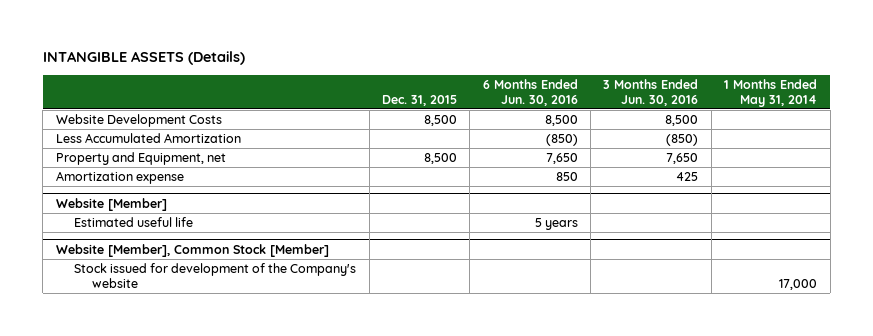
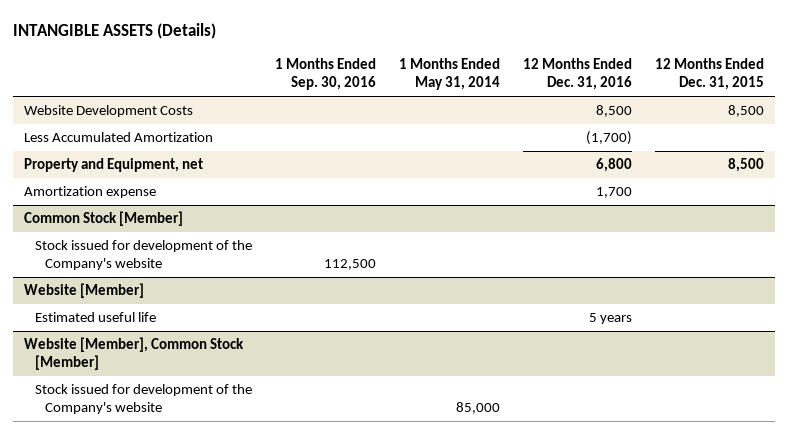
- | Dec. 31, 2015 | 6 Months Ended Jun. 30, 2016 | 3 Months Ended Jun. 30, 2016 | 1 Months Ended May 31, 2014
+ | 1 Months Ended Sep. 30, 2016 | 1 Months Ended May 31, 2014 | 12 Months Ended Dec. 31, 2016 | 12 Months Ended Dec. 31, 2015
+ Common Stock [Member]
+ Stock issued for development of the Company's website | 112,500 | | |
@ Website [Member], Common Stock [Member]
- Stock issued for development of the Company's website | | | | 17,000
+ Stock issued for development of the Company's website | | 85,000 | |

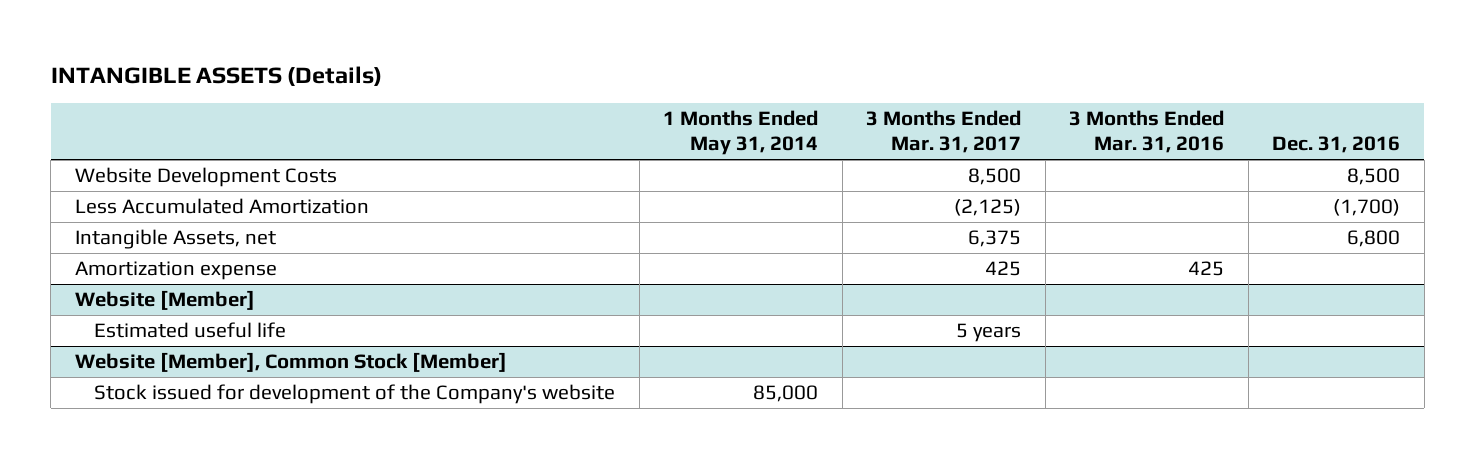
- | 1 Months Ended Sep. 30, 2016 | 1 Months Ended May 31, 2014 | 12 Months Ended Dec. 31, 2016 | 12 Months Ended Dec. 31, 2015
+ | 1 Months Ended May 31, 2014 | 3 Months Ended Mar. 31, 2017 | 3 Months Ended Mar. 31, 2016 | Dec. 31, 2016
- Property and Equipment, net | | | 6,800 | 8,500
+ Intangible Assets, net | | 6,375 | | 6,800
- Common Stock [Member]
- Stock issued for development of the Company's website | 112,500 | | |

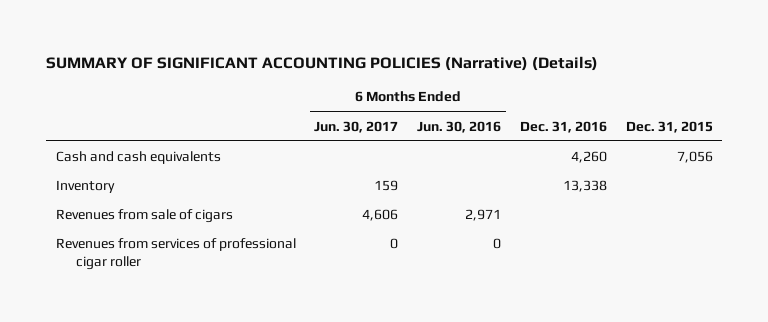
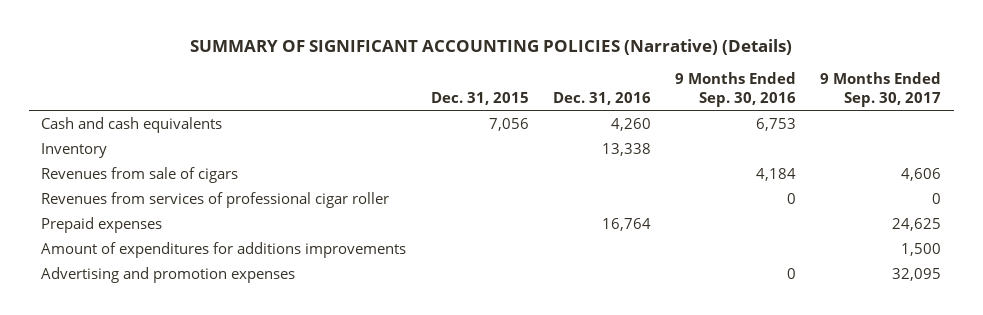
- | 6 Months Ended Jun. 30, 2017 | 6 Months Ended Jun. 30, 2016 | Dec. 31, 2016 | Dec. 31, 2015
+ | Dec. 31, 2015 | Dec. 31, 2016 | 9 Months Ended Sep. 30, 2016 | 9 Months Ended Sep. 30, 2017
+ Prepaid expenses | | 16,764 | | 24,625
+ Amount of expenditures for additions improvements | | | | 1,500
+ Advertising and promotion expenses | | | 0 | 32,095

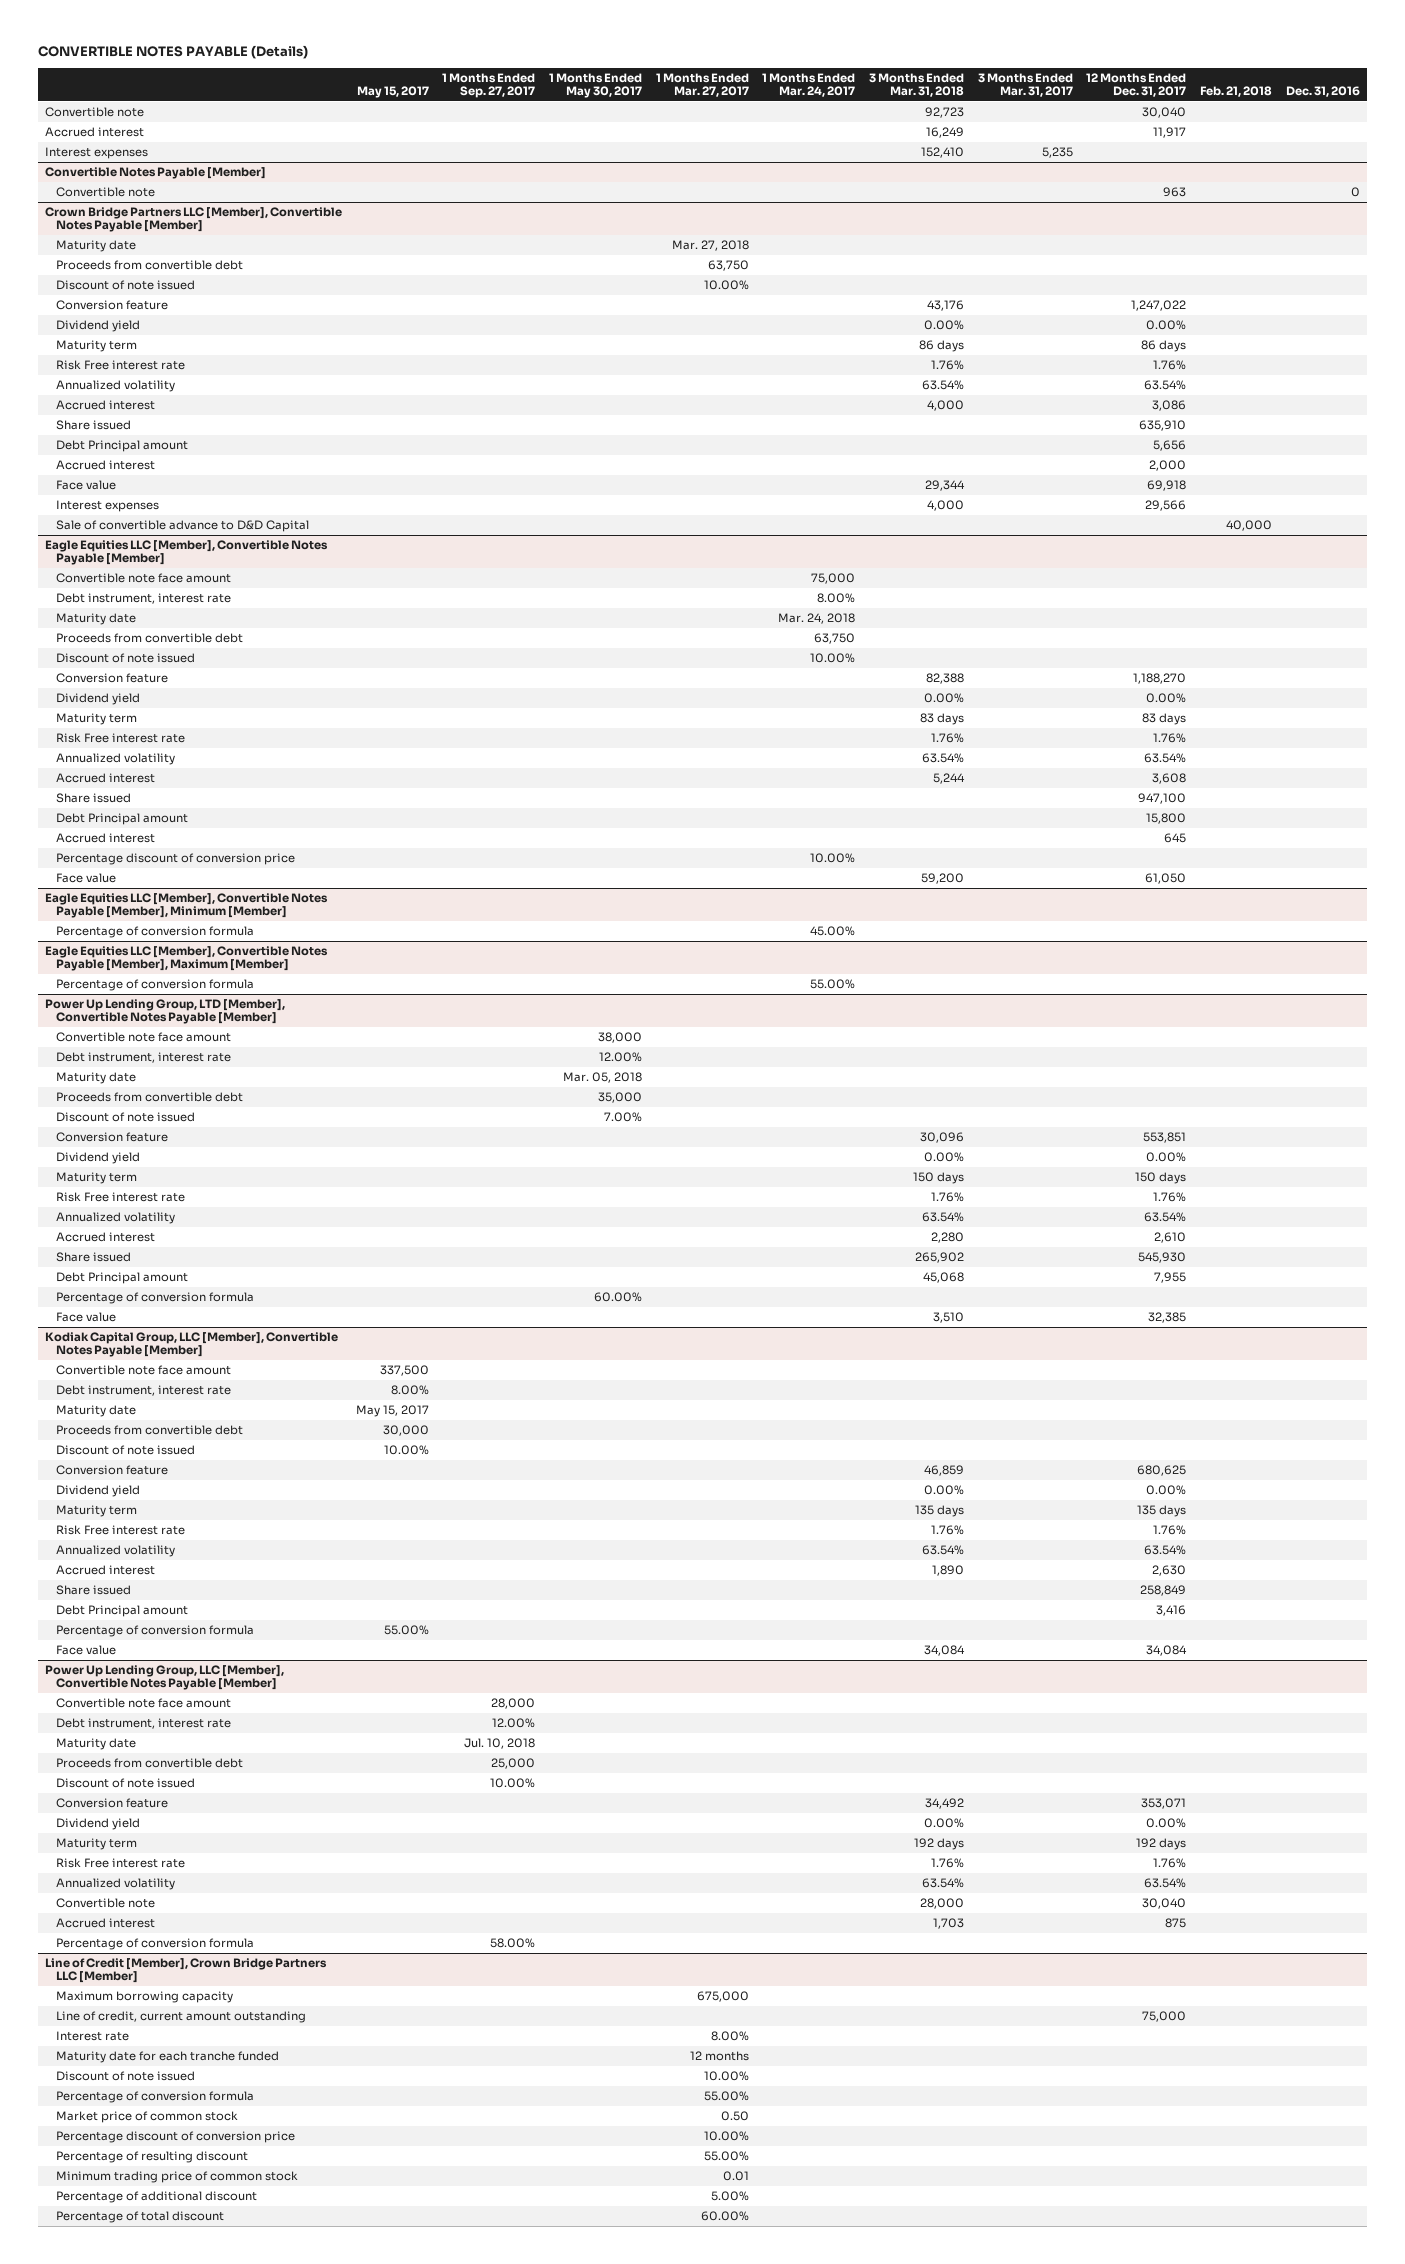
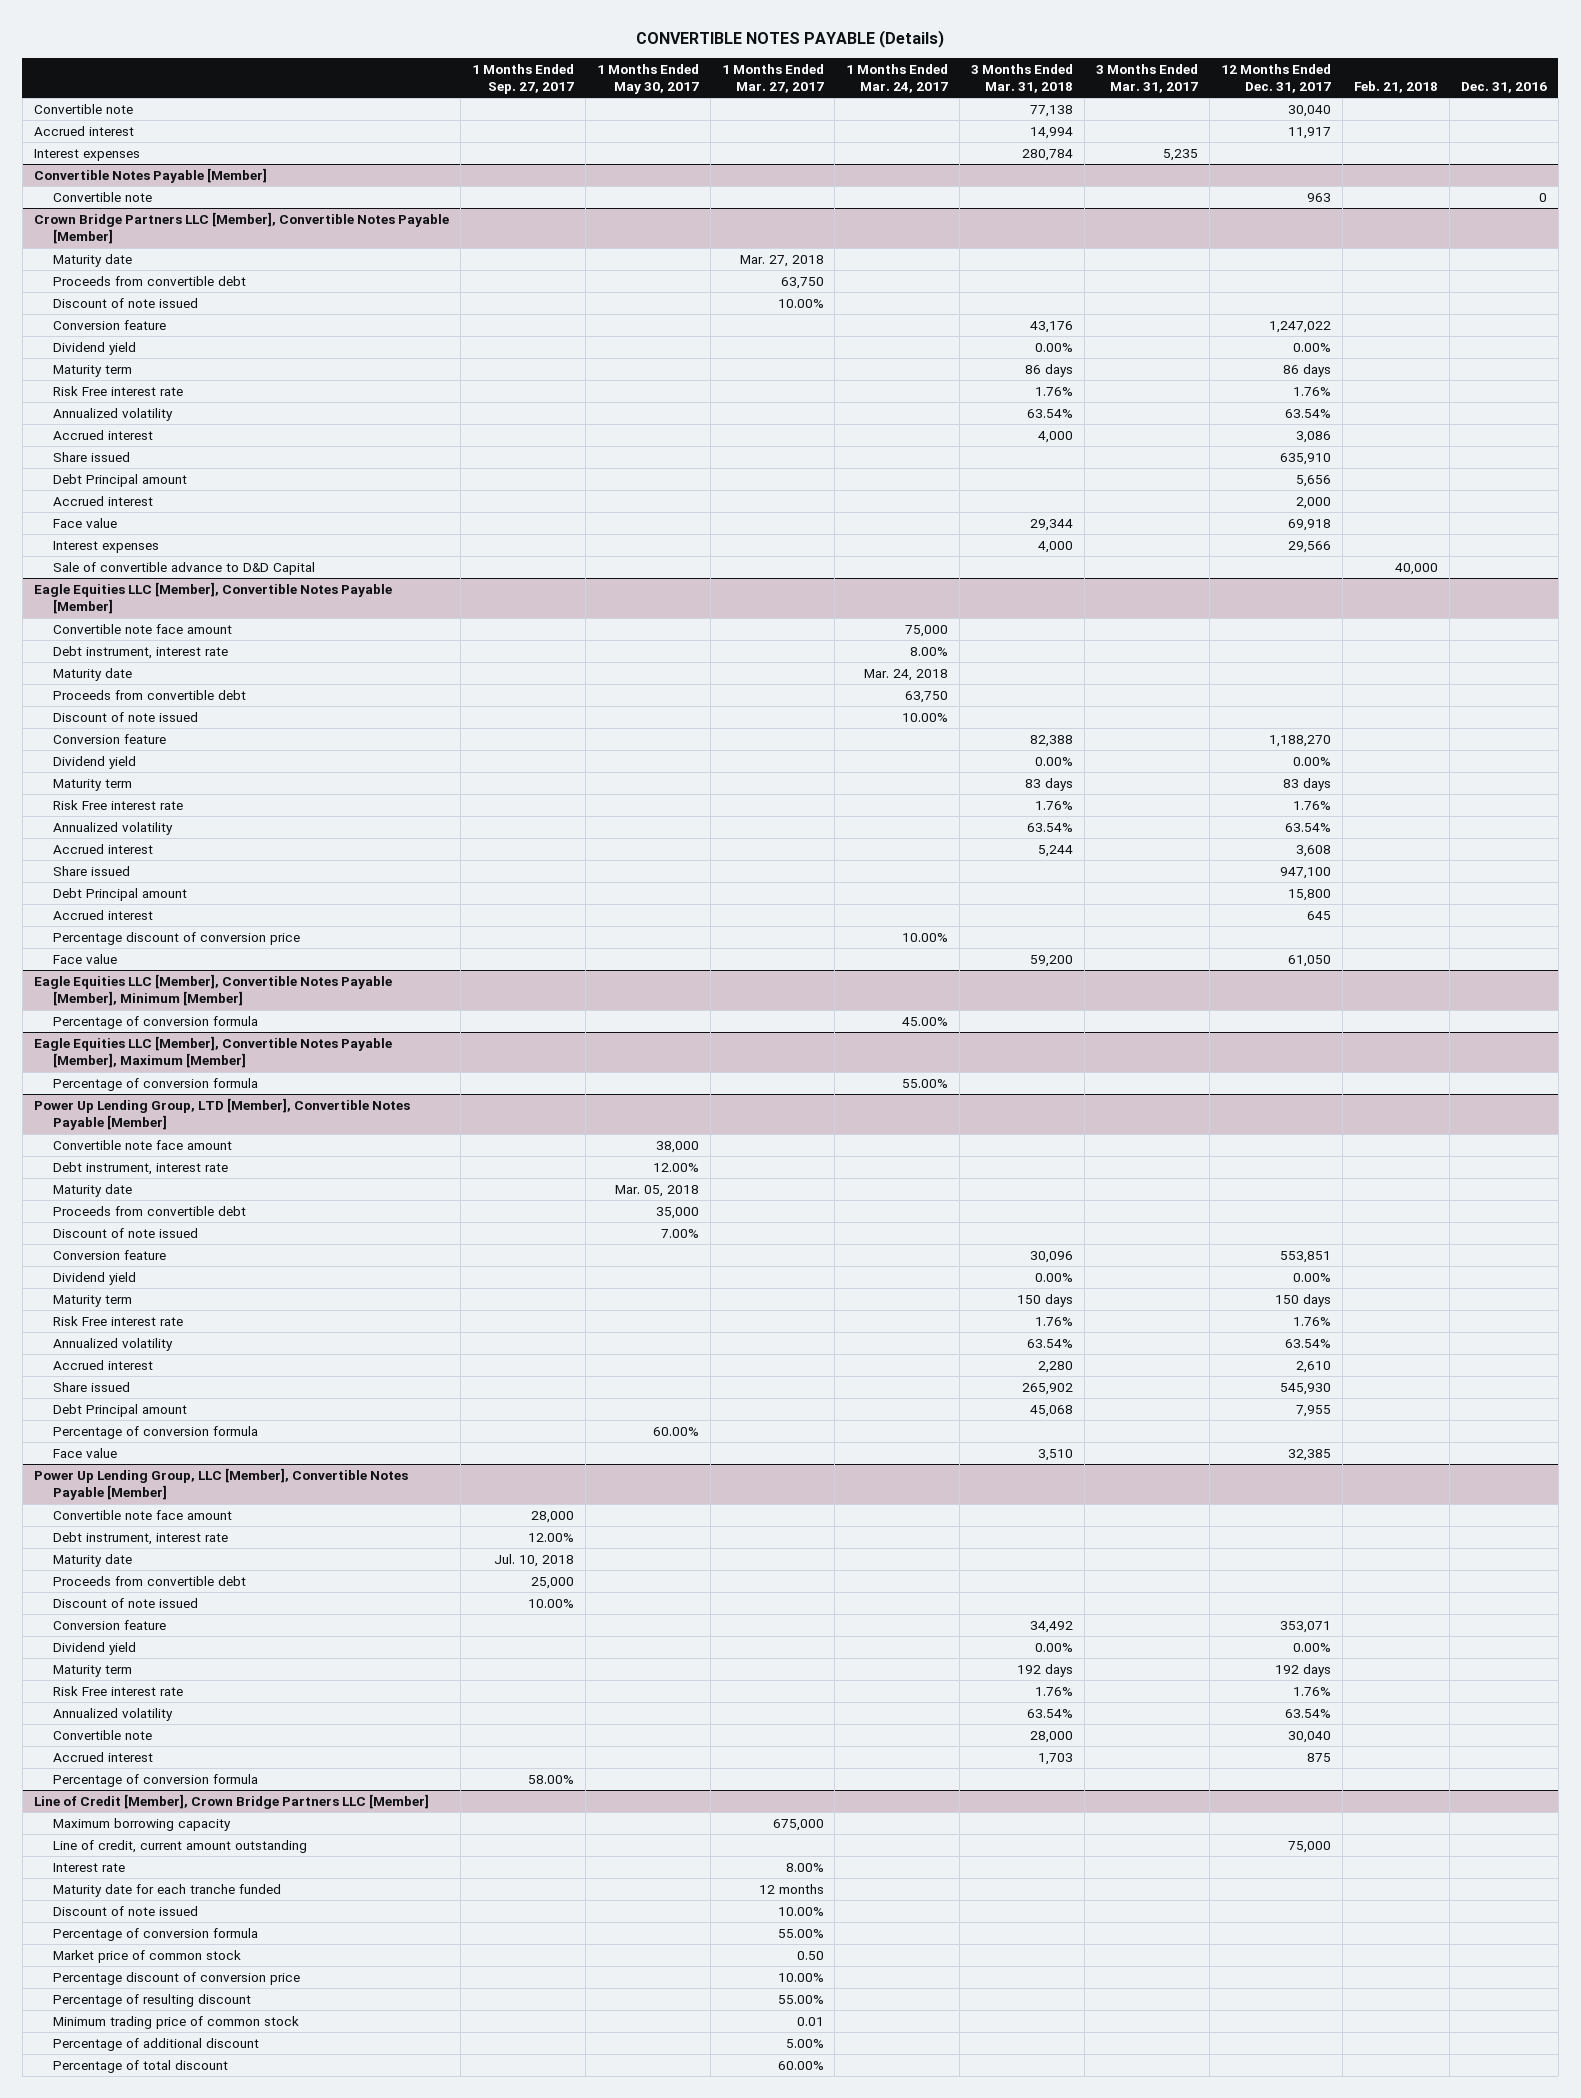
- | May 15, 2017 | 1 Months Ended Sep. 27, 2017 | 1 Months Ended May 30, 2017 | 1 Months Ended Mar. 27, 2017 | 1 Months Ended Mar. 24, 2017 | 3 Months Ended Mar. 31, 2018 | 3 Months Ended Mar. 31, 2017 | 12 Months Ended Dec. 31, 2017 | Feb. 21, 2018 | Dec. 31, 2016
+ | 1 Months Ended Sep. 27, 2017 | 1 Months Ended May 30, 2017 | 1 Months Ended Mar. 27, 2017 | 1 Months Ended Mar. 24, 2017 | 3 Months Ended Mar. 31, 2018 | 3 Months Ended Mar. 31, 2017 | 12 Months Ended Dec. 31, 2017 | Feb. 21, 2018 | Dec. 31, 2016
- Convertible note | | | | | | 92,723 | | 30,040 | |
- Accrued interest | | | | | | 16,249 | | 11,917 | |
- Interest expenses | | | | | | 152,410 | 5,235 | | |
+ Convertible note | | | | | 77,138 | | 30,040 | |
+ Accrued interest | | | | | 14,994 | | 11,917 | |
+ Interest expenses | | | | | 280,784 | 5,235 | | |
- Kodiak Capital Group, LLC [Member], Convertible Notes Payable [Member]
- Convertible note face amount | 337,500 | | | | | | | | |
- Debt instrument, interest rate | 8.00% | | | | | | | | |
- Maturity date | May 15, 2017 | | | | | | | | |
- Proceeds from convertible debt | 30,000 | | | | | | | | |
- Discount of note issued | 10.00% | | | | | | | | |
- Conversion feature | | | | | | 46,859 | | 680,625 | |
- Dividend yield | | | | | | 0.00% | | 0.00% | |
- Maturity term | | | | | | 135 days | | 135 days | |
- Risk Free interest rate | | | | | | 1.76% | | 1.76% | |
- Annualized volatility | | | | | | 63.54% | | 63.54% | |
- Accrued interest | | | | | | 1,890 | | 2,630 | |
- Share issued | | | | | | | | 258,849 | |
- Debt Principal amount | | | | | | | | 3,416 | |
- Percentage of conversion formula | 55.00% | | | | | | | | |
- Face value | | | | | | 34,084 | | 34,084 | |

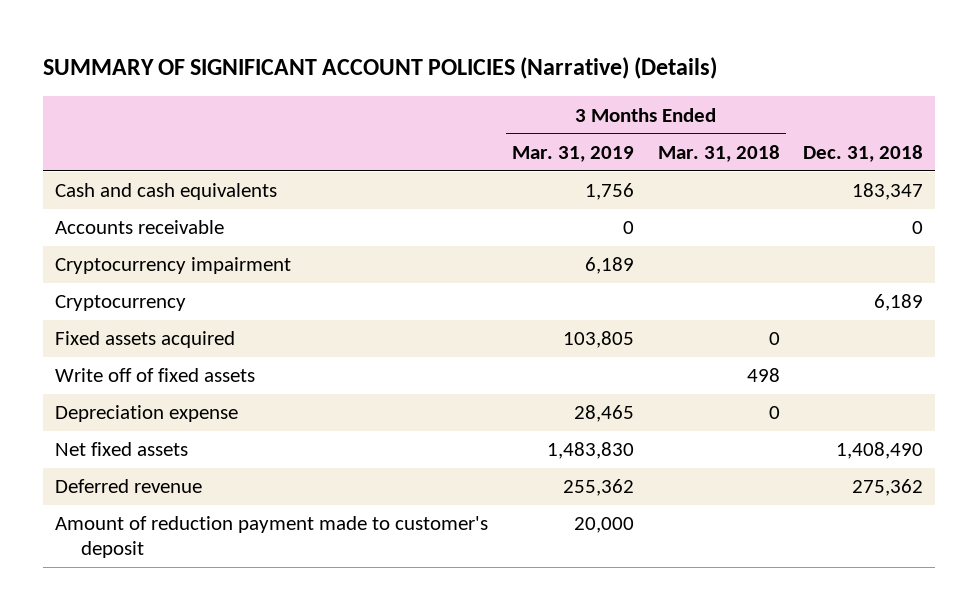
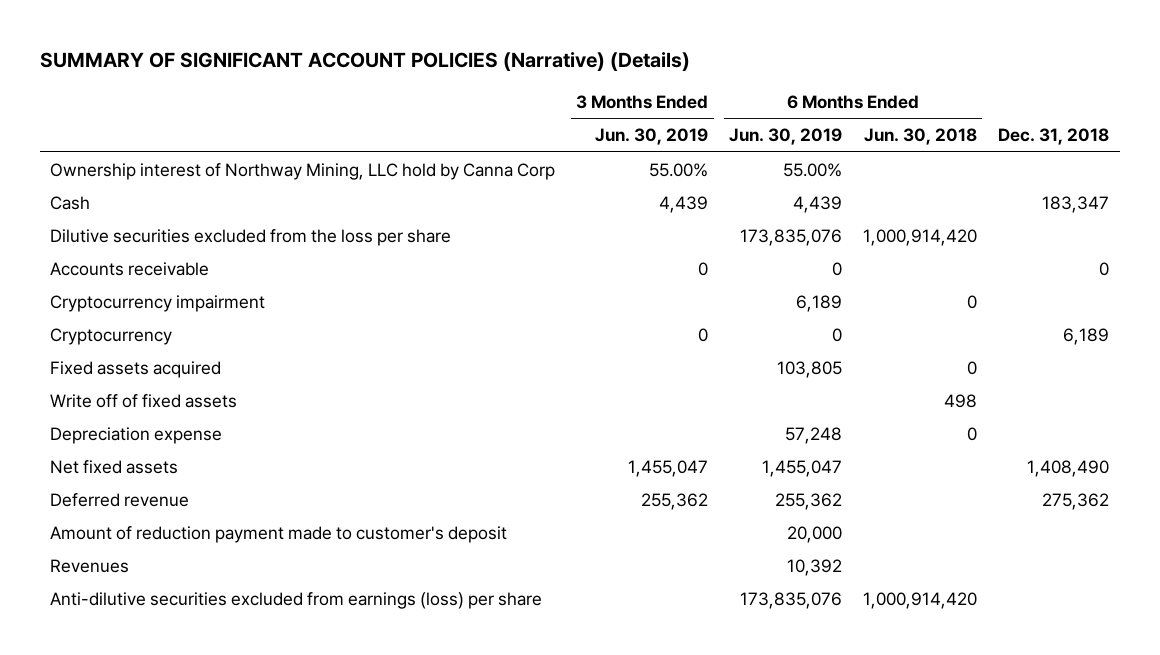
- | 3 Months Ended Mar. 31, 2019 | 3 Months Ended Mar. 31, 2018 | Dec. 31, 2018
+ | 3 Months Ended Jun. 30, 2019 | 6 Months Ended Jun. 30, 2019 | 6 Months Ended Jun. 30, 2018 | Dec. 31, 2018
- Cash and cash equivalents | 1,756 | | 183,347
+ Ownership interest of Northway Mining, LLC hold by Canna Corp | 55.00% | 55.00% | |
+ Cash | 4,439 | 4,439 | | 183,347
+ Dilutive securities excluded from the loss per share | | 173,835,076 | 1,000,914,420 |
+ Revenues | | 10,392 | |
+ Anti-dilutive securities excluded from earnings (loss) per share | | 173,835,076 | 1,000,914,420 |

